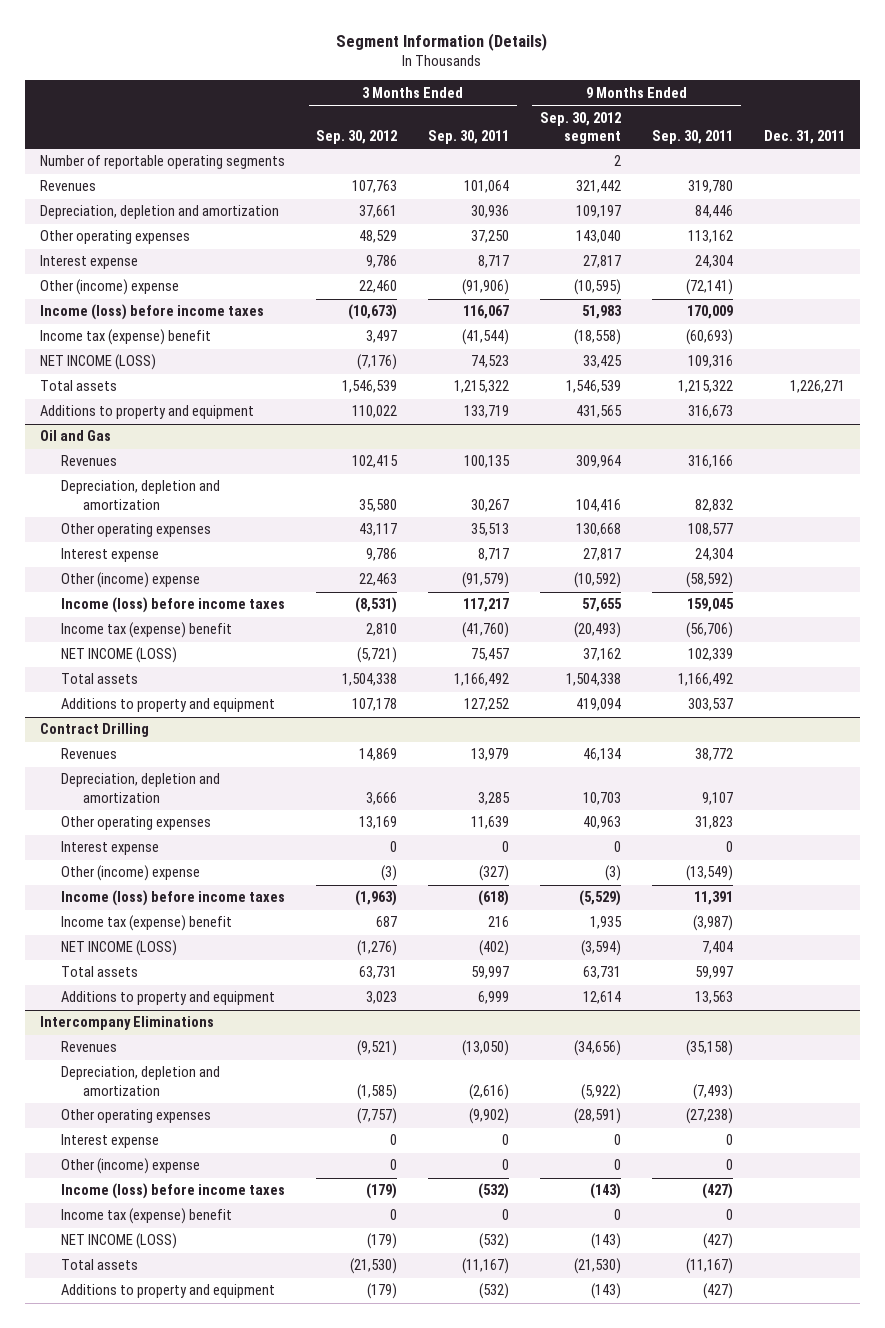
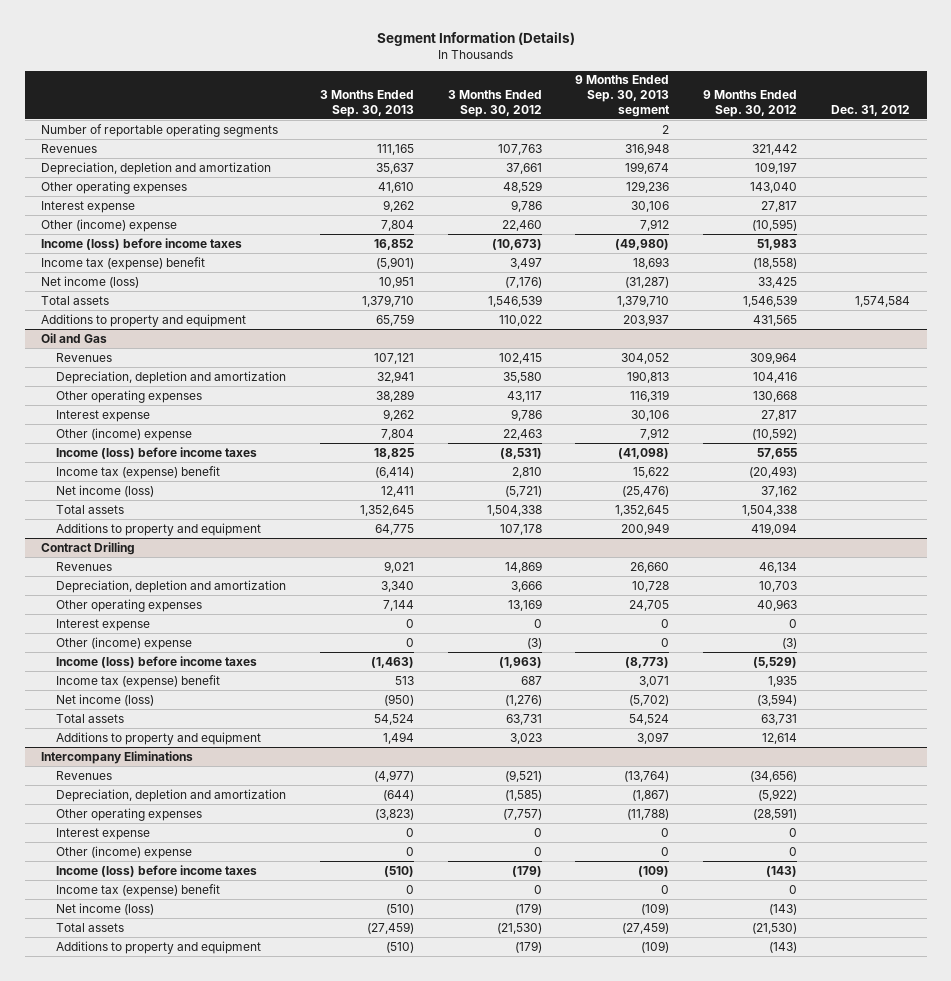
- | 3 Months Ended Sep. 30, 2012 | 3 Months Ended Sep. 30, 2011 | 9 Months Ended Sep. 30, 2012 segment | 9 Months Ended Sep. 30, 2011 | Dec. 31, 2011
+ | 3 Months Ended Sep. 30, 2013 | 3 Months Ended Sep. 30, 2012 | 9 Months Ended Sep. 30, 2013 segment | 9 Months Ended Sep. 30, 2012 | Dec. 31, 2012
- NET INCOME (LOSS) | (7,176) | 74,523 | 33,425 | 109,316 |
+ Net income (loss) | 10,951 | (7,176) | (31,287) | 33,425 |
@ Oil and Gas
- NET INCOME (LOSS) | (5,721) | 75,457 | 37,162 | 102,339 |
+ Net income (loss) | 12,411 | (5,721) | (25,476) | 37,162 |
@ Contract Drilling
- NET INCOME (LOSS) | (1,276) | (402) | (3,594) | 7,404 |
+ Net income (loss) | (950) | (1,276) | (5,702) | (3,594) |
@ Intercompany Eliminations
- NET INCOME (LOSS) | (179) | (532) | (143) | (427) |
+ Net income (loss) | (510) | (179) | (109) | (143) |

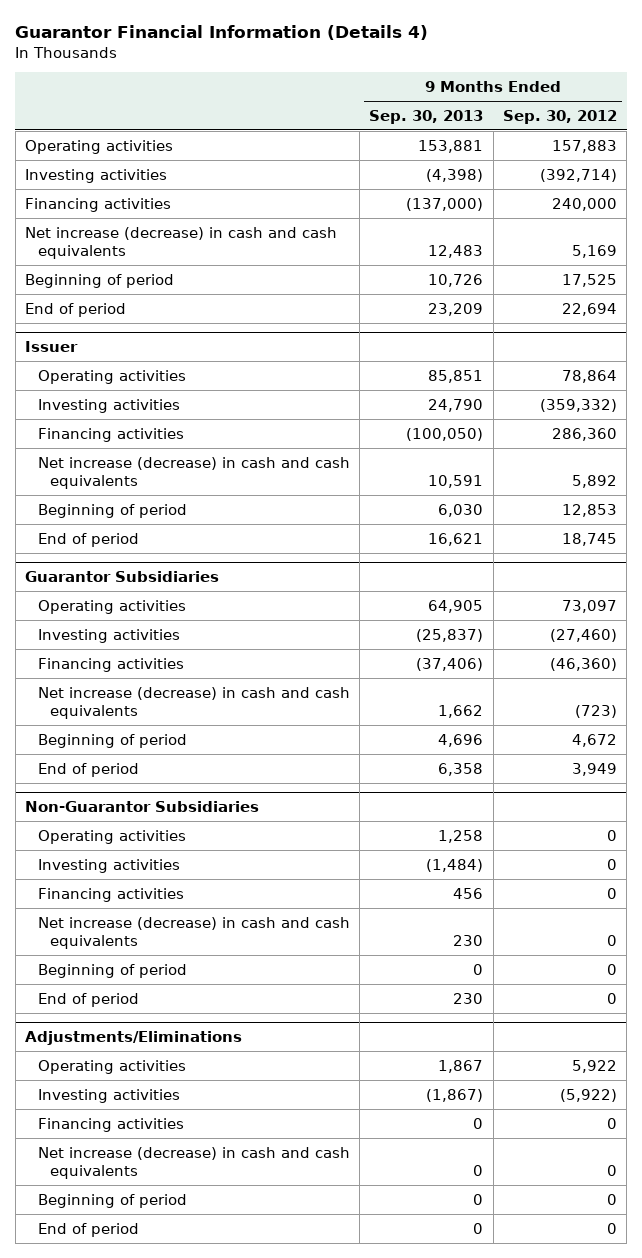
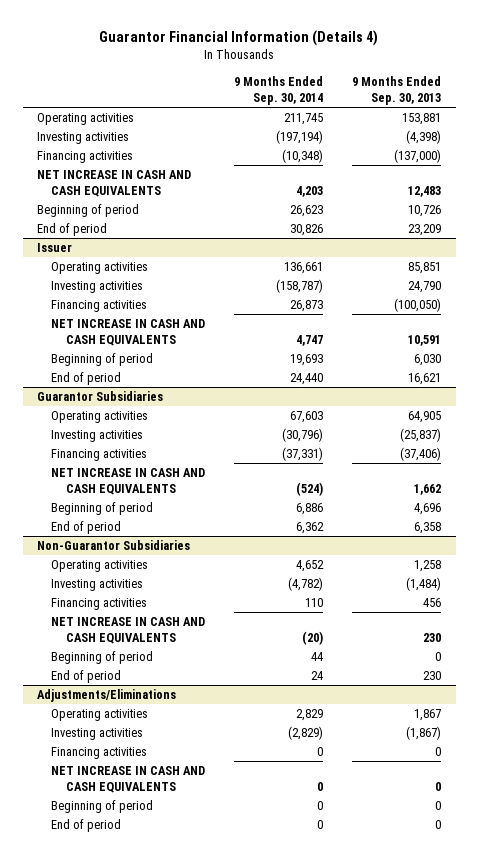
- | 9 Months Ended Sep. 30, 2013 | 9 Months Ended Sep. 30, 2012
+ | 9 Months Ended Sep. 30, 2014 | 9 Months Ended Sep. 30, 2013
- Net increase (decrease) in cash and cash equivalents | 12,483 | 5,169
+ NET INCREASE IN CASH AND CASH EQUIVALENTS | 4,203 | 12,483
@ Issuer
- Net increase (decrease) in cash and cash equivalents | 10,591 | 5,892
+ NET INCREASE IN CASH AND CASH EQUIVALENTS | 4,747 | 10,591
@ Guarantor Subsidiaries
- Net increase (decrease) in cash and cash equivalents | 1,662 | (723)
+ NET INCREASE IN CASH AND CASH EQUIVALENTS | (524) | 1,662
@ Non-Guarantor Subsidiaries
- Net increase (decrease) in cash and cash equivalents | 230 | 0
+ NET INCREASE IN CASH AND CASH EQUIVALENTS | (20) | 230
@ Adjustments/Eliminations
- Net increase (decrease) in cash and cash equivalents | 0 | 0
+ NET INCREASE IN CASH AND CASH EQUIVALENTS | 0 | 0

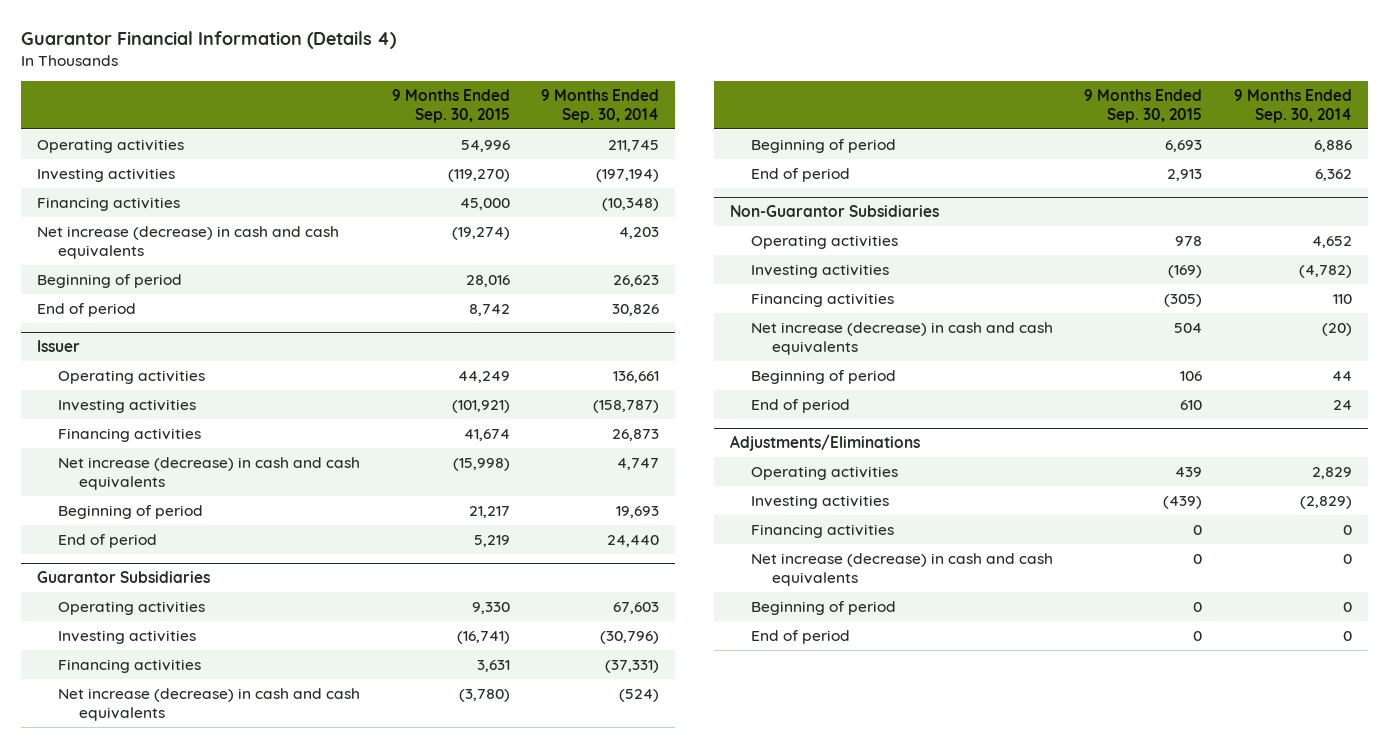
- | 9 Months Ended Sep. 30, 2014 | 9 Months Ended Sep. 30, 2013
+ | 9 Months Ended Sep. 30, 2015 | 9 Months Ended Sep. 30, 2014
- NET INCREASE IN CASH AND CASH EQUIVALENTS | 4,203 | 12,483
+ Net increase (decrease) in cash and cash equivalents | (19,274) | 4,203
@ Issuer
- NET INCREASE IN CASH AND CASH EQUIVALENTS | 4,747 | 10,591
+ Net increase (decrease) in cash and cash equivalents | (15,998) | 4,747
@ Guarantor Subsidiaries
- NET INCREASE IN CASH AND CASH EQUIVALENTS | (524) | 1,662
+ Net increase (decrease) in cash and cash equivalents | (3,780) | (524)
@ Non-Guarantor Subsidiaries
- NET INCREASE IN CASH AND CASH EQUIVALENTS | (20) | 230
+ Net increase (decrease) in cash and cash equivalents | 504 | (20)
@ Adjustments/Eliminations
- NET INCREASE IN CASH AND CASH EQUIVALENTS | 0 | 0
+ Net increase (decrease) in cash and cash equivalents | 0 | 0

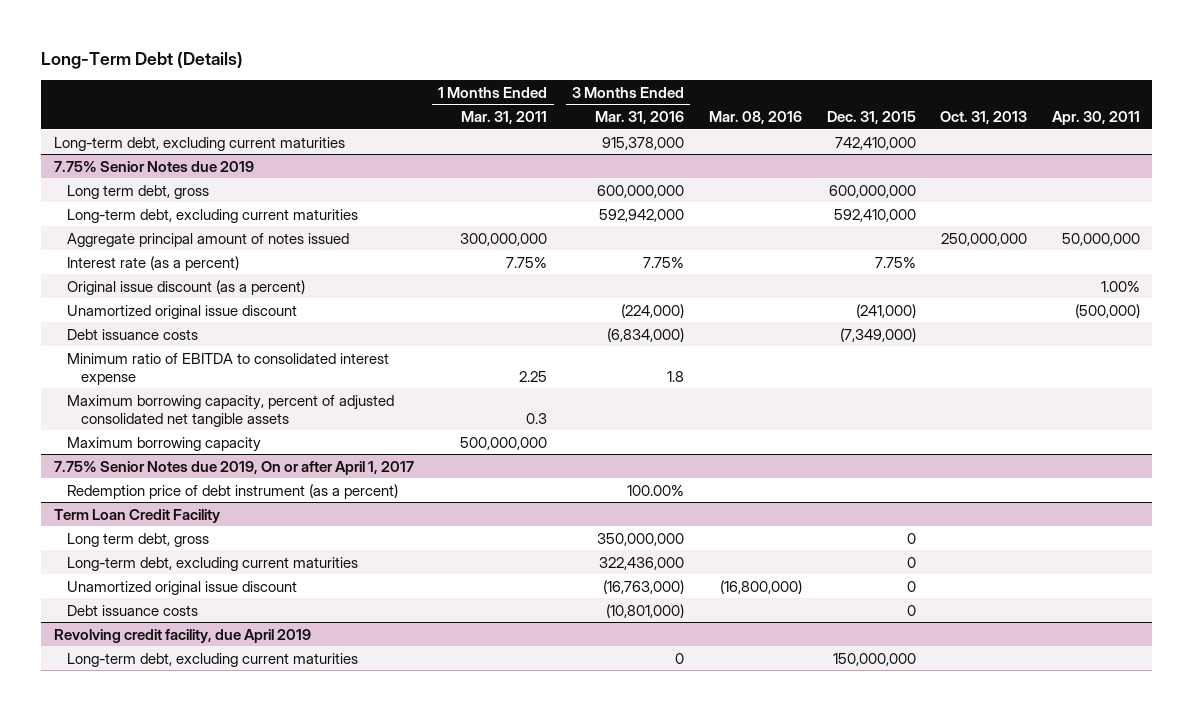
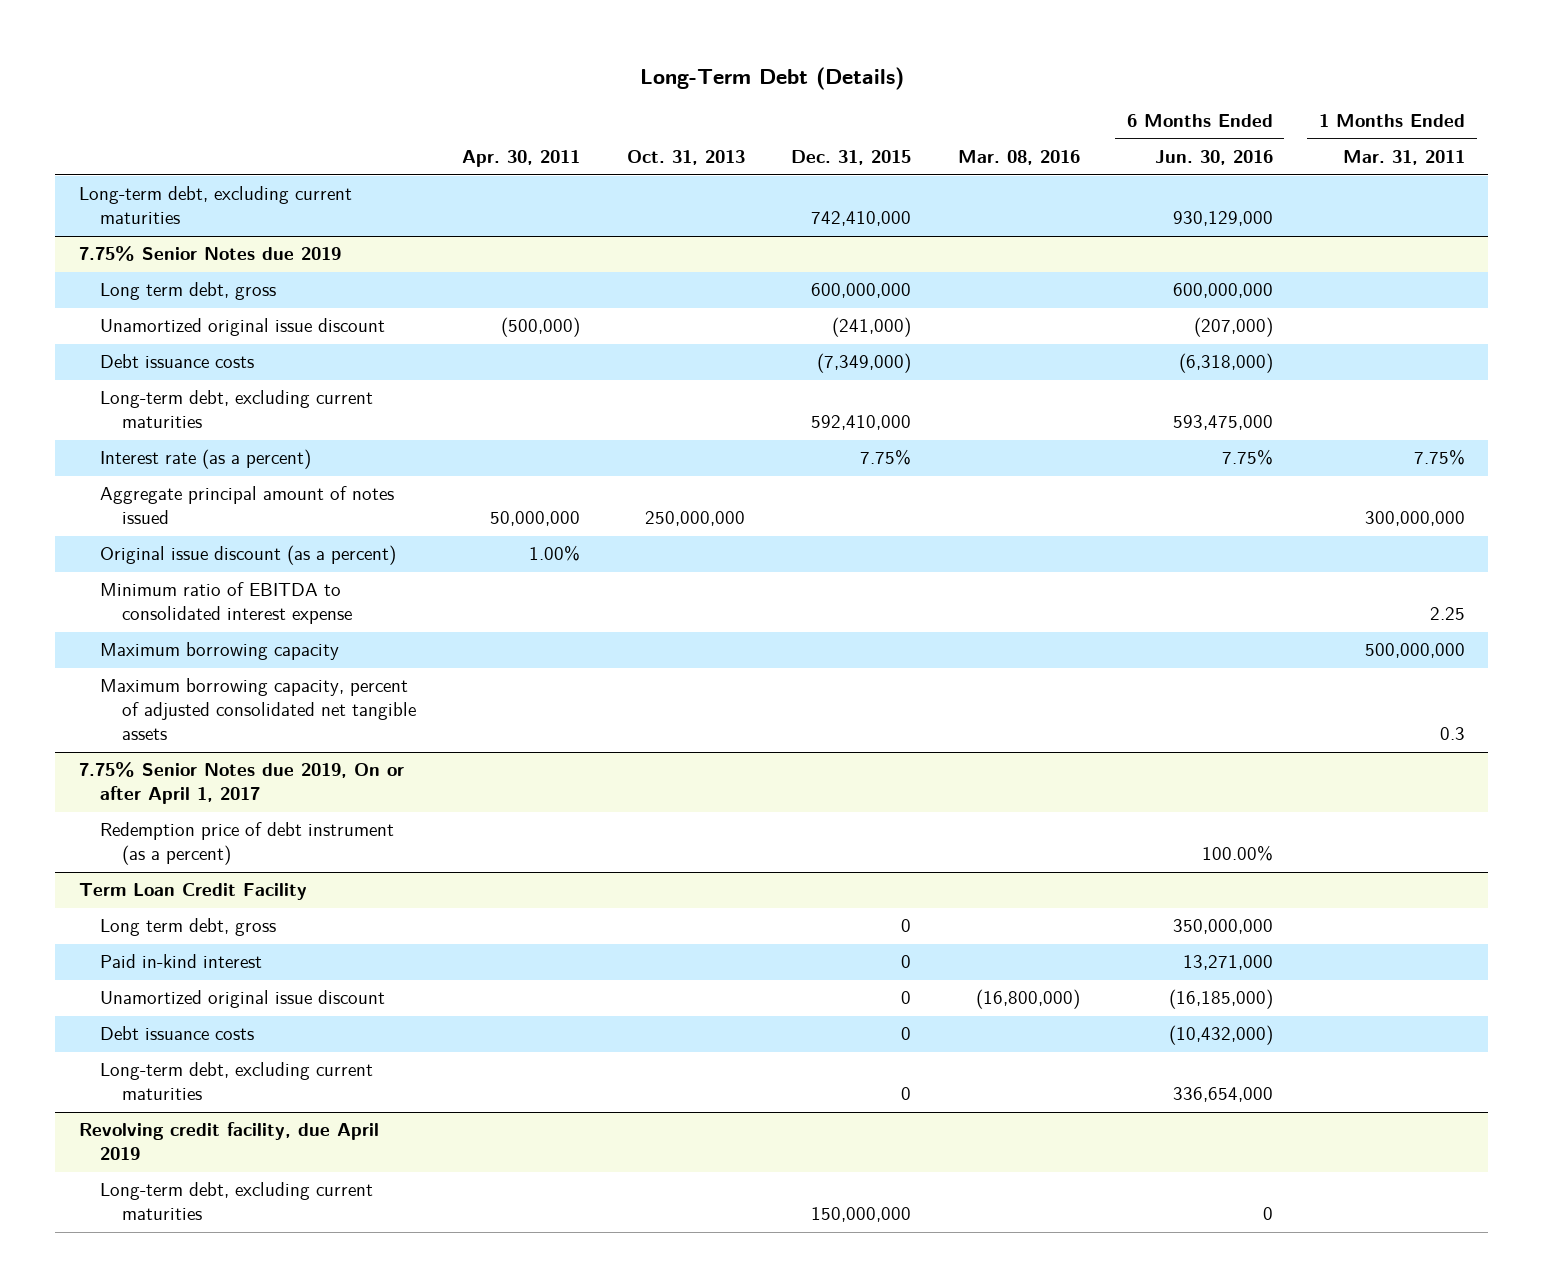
- | 1 Months Ended Mar. 31, 2011 | 3 Months Ended Mar. 31, 2016 | Mar. 08, 2016 | Dec. 31, 2015 | Oct. 31, 2013 | Apr. 30, 2011
+ | Apr. 30, 2011 | Oct. 31, 2013 | Dec. 31, 2015 | Mar. 08, 2016 | 6 Months Ended Jun. 30, 2016 | 1 Months Ended Mar. 31, 2011
@ 7.75% Senior Notes due 2019
moved up: Unamortized original issue discount | (500,000) | | (241,000) | | (207,000) |
moved up: Debt issuance costs | | | (7,349,000) | | (6,318,000) |
moved down: Aggregate principal amount of notes issued | 50,000,000 | 250,000,000 | | | | 300,000,000
moved down: Maximum borrowing capacity, percent of adjusted consolidated net tangible assets | | | | | | 0.3
@ Term Loan Credit Facility
+ Paid in-kind interest | | | 0 | | 13,271,000 |
moved down: Long-term debt, excluding current maturities | | | 0 | | 336,654,000 |

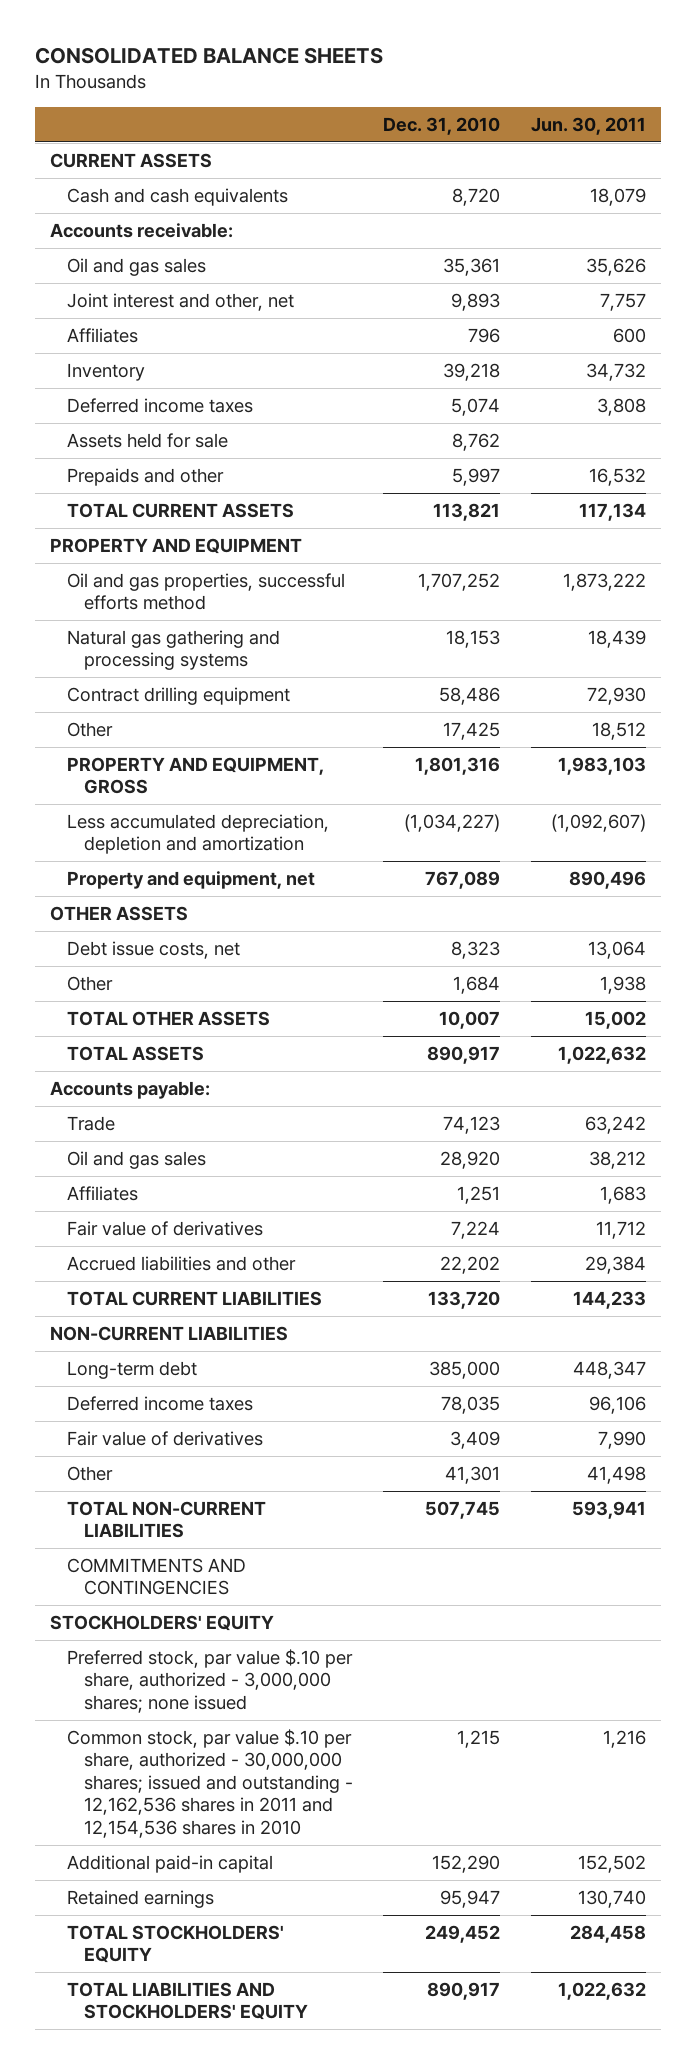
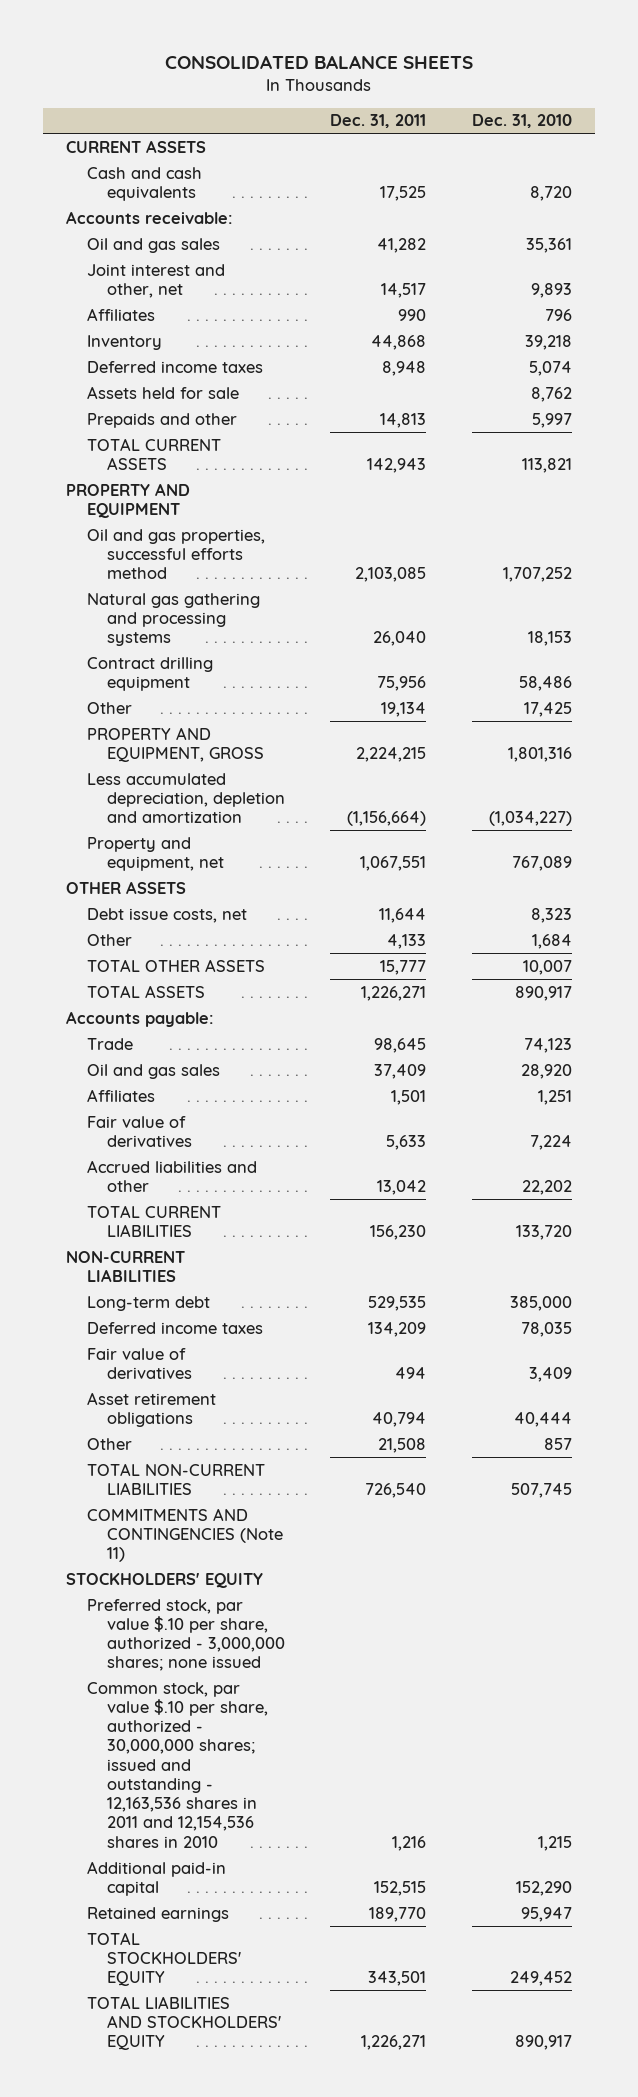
- | Dec. 31, 2010 | Jun. 30, 2011
+ | Dec. 31, 2011 | Dec. 31, 2010
- Other | 41,301 | 41,498
+ Asset retirement obligations | 40,794 | 40,444
+ Other | 21,508 | 857
- COMMITMENTS AND CONTINGENCIES
+ COMMITMENTS AND CONTINGENCIES (Note 11)
- Common stock, par value $.10 per share, authorized - 30,000,000 shares; issued and outstanding - 12,162,536 shares in 2011 and 12,154,536 shares in 2010 | 1,215 | 1,216
+ Common stock, par value $.10 per share, authorized - 30,000,000 shares; issued and outstanding - 12,163,536 shares in 2011 and 12,154,536 shares in 2010 | 1,216 | 1,215

